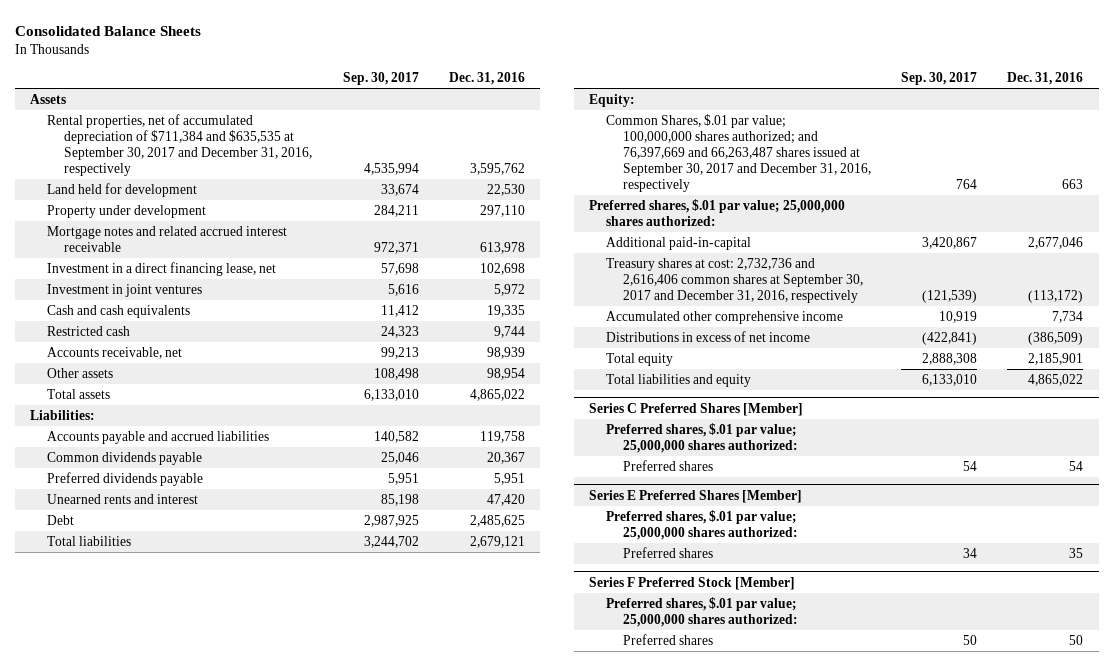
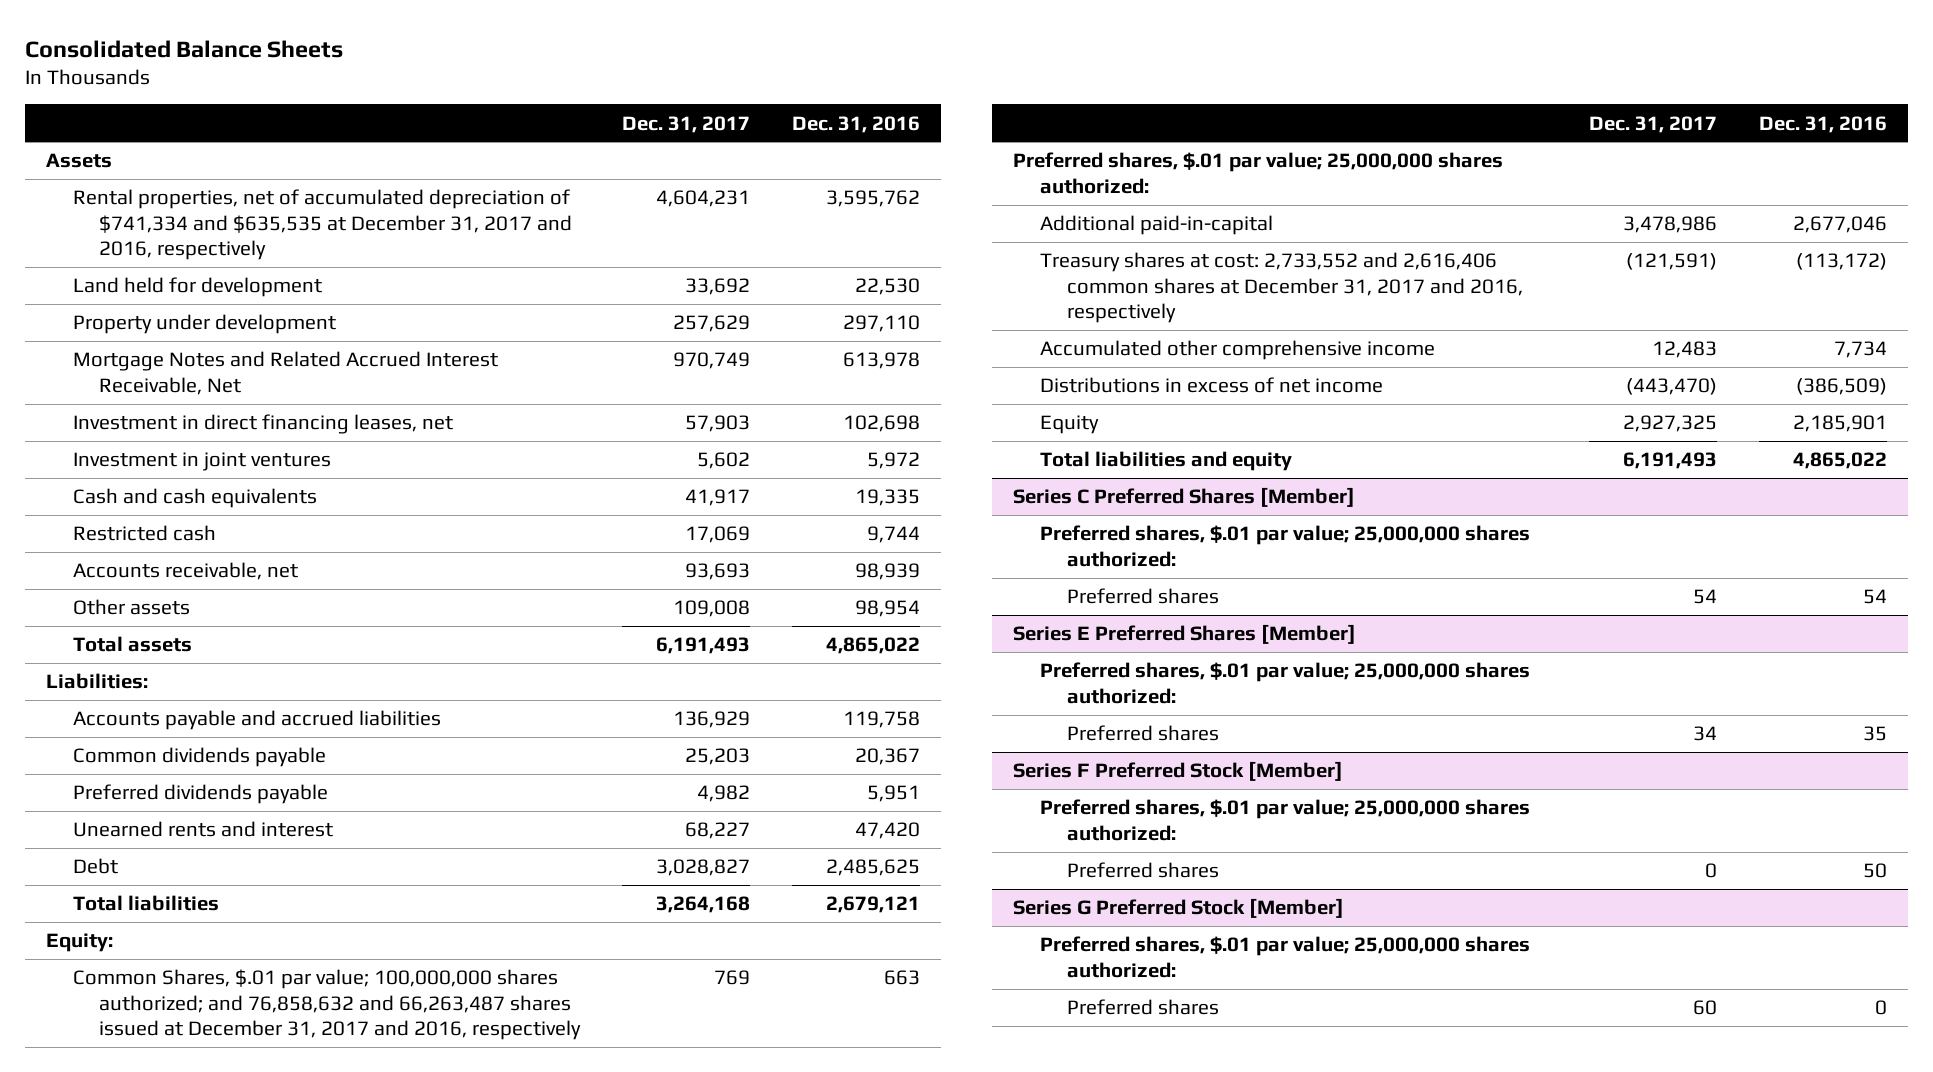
- | Sep. 30, 2017 | Dec. 31, 2016
+ | Dec. 31, 2017 | Dec. 31, 2016
- Rental properties, net of accumulated depreciation of $711,384 and $635,535 at September 30, 2017 and December 31, 2016, respectively | 4,535,994 | 3,595,762
+ Rental properties, net of accumulated depreciation of $741,334 and $635,535 at December 31, 2017 and 2016, respectively | 4,604,231 | 3,595,762
- Mortgage notes and related accrued interest receivable | 972,371 | 613,978
- Investment in a direct financing lease, net | 57,698 | 102,698
+ Mortgage Notes and Related Accrued Interest Receivable, Net | 970,749 | 613,978
+ Investment in direct financing leases, net | 57,903 | 102,698
- Common Shares, $.01 par value; 100,000,000 shares authorized; and 76,397,669 and 66,263,487 shares issued at September 30, 2017 and December 31, 2016, respectively | 764 | 663
+ Common Shares, $.01 par value; 100,000,000 shares authorized; and 76,858,632 and 66,263,487 shares issued at December 31, 2017 and 2016, respectively | 769 | 663
- Treasury shares at cost: 2,732,736 and 2,616,406 common shares at September 30, 2017 and December 31, 2016, respectively | (121,539) | (113,172)
+ Treasury shares at cost: 2,733,552 and 2,616,406 common shares at December 31, 2017 and 2016, respectively | (121,591) | (113,172)
- Total equity | 2,888,308 | 2,185,901
+ Equity | 2,927,325 | 2,185,901
+ Series G Preferred Stock [Member]
+ Preferred shares, $.01 par value; 25,000,000 shares authorized:
+ Preferred shares | 60 | 0

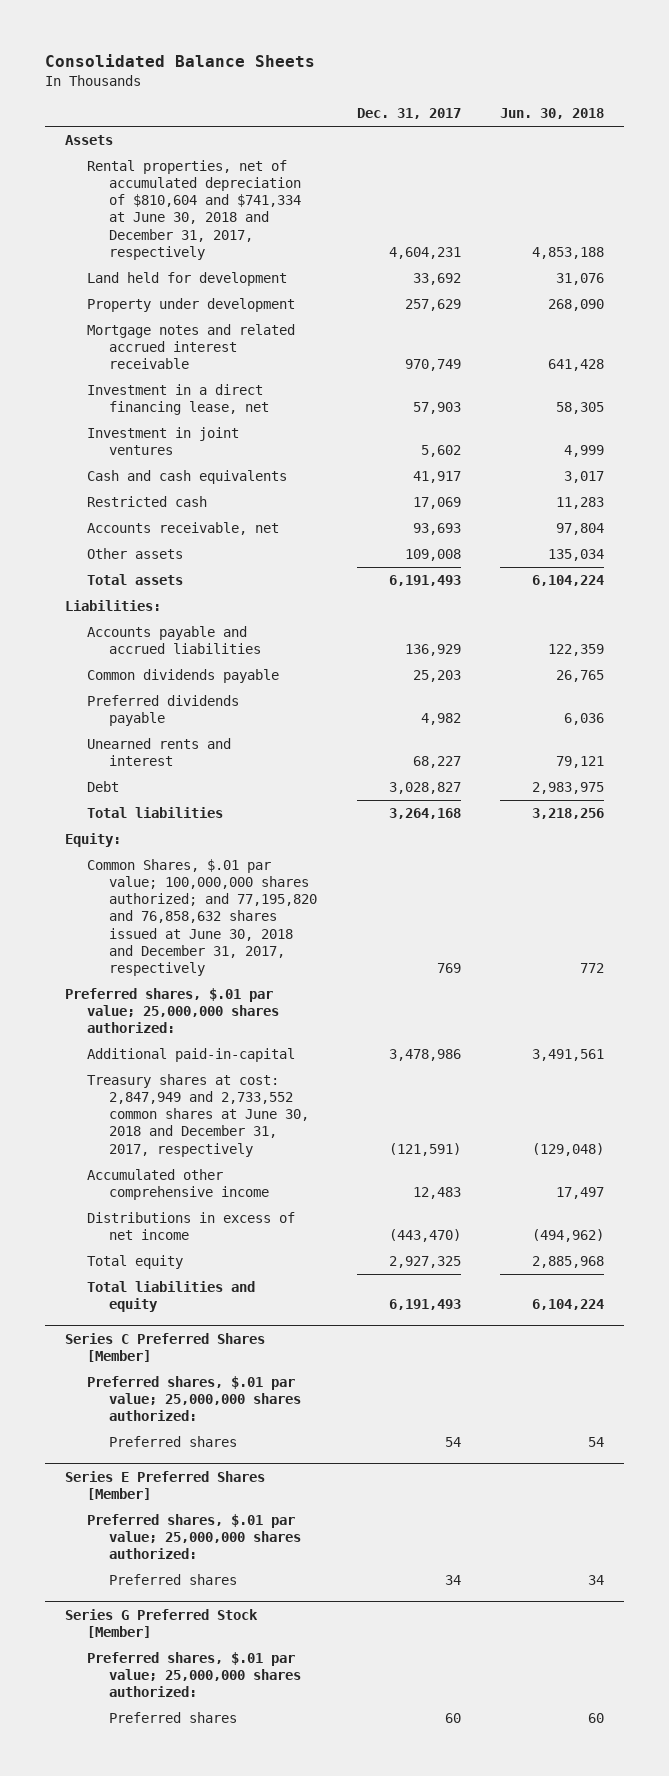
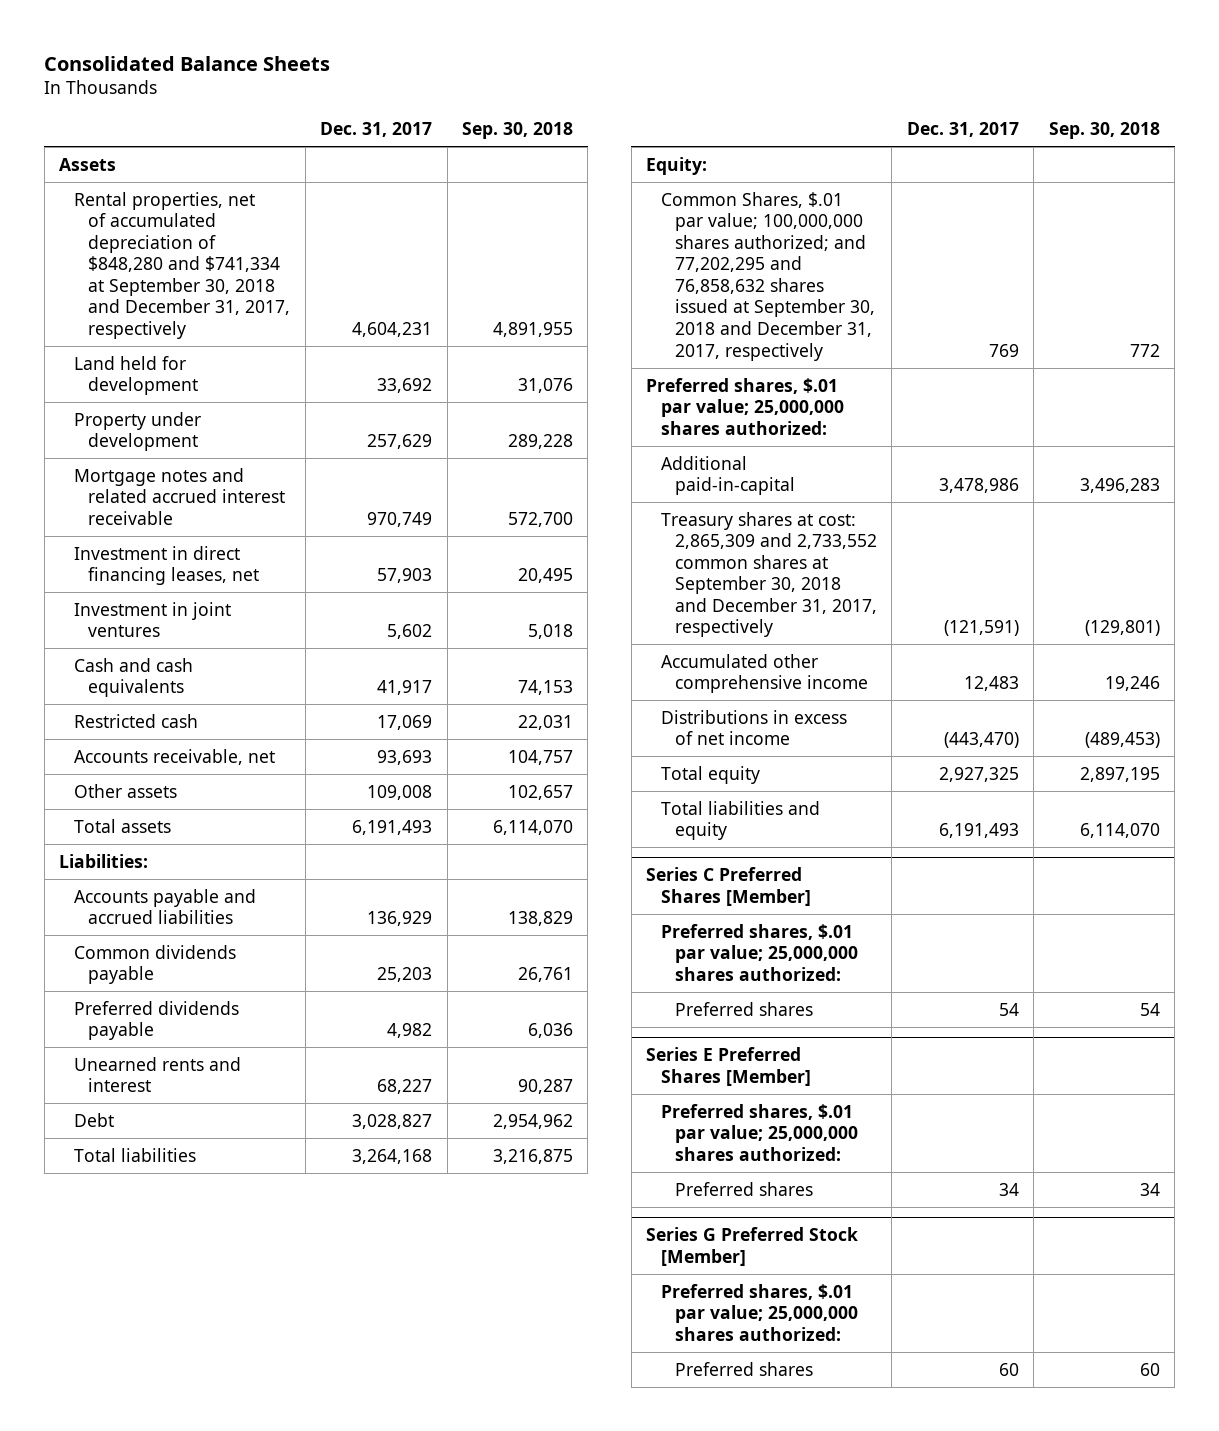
- | Dec. 31, 2017 | Jun. 30, 2018
+ | Dec. 31, 2017 | Sep. 30, 2018
- Rental properties, net of accumulated depreciation of $810,604 and $741,334 at June 30, 2018 and December 31, 2017, respectively | 4,604,231 | 4,853,188
+ Rental properties, net of accumulated depreciation of $848,280 and $741,334 at September 30, 2018 and December 31, 2017, respectively | 4,604,231 | 4,891,955
- Investment in a direct financing lease, net | 57,903 | 58,305
+ Investment in direct financing leases, net | 57,903 | 20,495
- Common Shares, $.01 par value; 100,000,000 shares authorized; and 77,195,820 and 76,858,632 shares issued at June 30, 2018 and December 31, 2017, respectively | 769 | 772
+ Common Shares, $.01 par value; 100,000,000 shares authorized; and 77,202,295 and 76,858,632 shares issued at September 30, 2018 and December 31, 2017, respectively | 769 | 772
- Treasury shares at cost: 2,847,949 and 2,733,552 common shares at June 30, 2018 and December 31, 2017, respectively | (121,591) | (129,048)
+ Treasury shares at cost: 2,865,309 and 2,733,552 common shares at September 30, 2018 and December 31, 2017, respectively | (121,591) | (129,801)

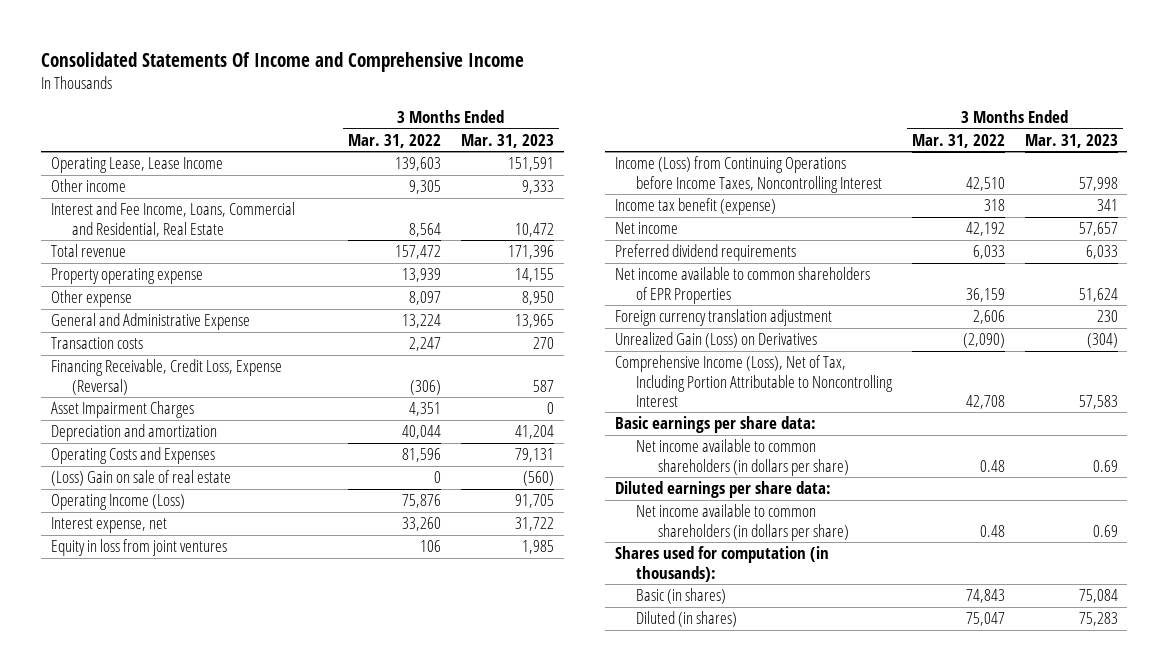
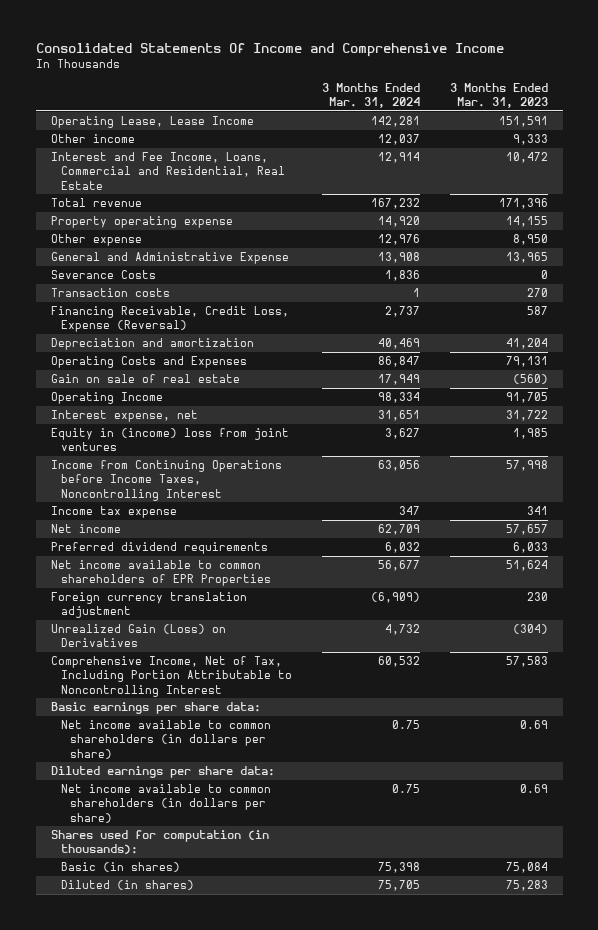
- | 3 Months Ended Mar. 31, 2022 | 3 Months Ended Mar. 31, 2023
+ | 3 Months Ended Mar. 31, 2024 | 3 Months Ended Mar. 31, 2023
+ Severance Costs | 1,836 | 0
- Asset Impairment Charges | 4,351 | 0
- (Loss) Gain on sale of real estate | 0 | (560)
- Operating Income (Loss) | 75,876 | 91,705
+ Gain on sale of real estate | 17,949 | (560)
+ Operating Income | 98,334 | 91,705
- Equity in loss from joint ventures | 106 | 1,985
- Income (Loss) from Continuing Operations before Income Taxes, Noncontrolling Interest | 42,510 | 57,998
- Income tax benefit (expense) | 318 | 341
+ Equity in (income) loss from joint ventures | 3,627 | 1,985
+ Income from Continuing Operations before Income Taxes, Noncontrolling Interest | 63,056 | 57,998
+ Income tax expense | 347 | 341
- Comprehensive Income (Loss), Net of Tax, Including Portion Attributable to Noncontrolling Interest | 42,708 | 57,583
+ Comprehensive Income, Net of Tax, Including Portion Attributable to Noncontrolling Interest | 60,532 | 57,583

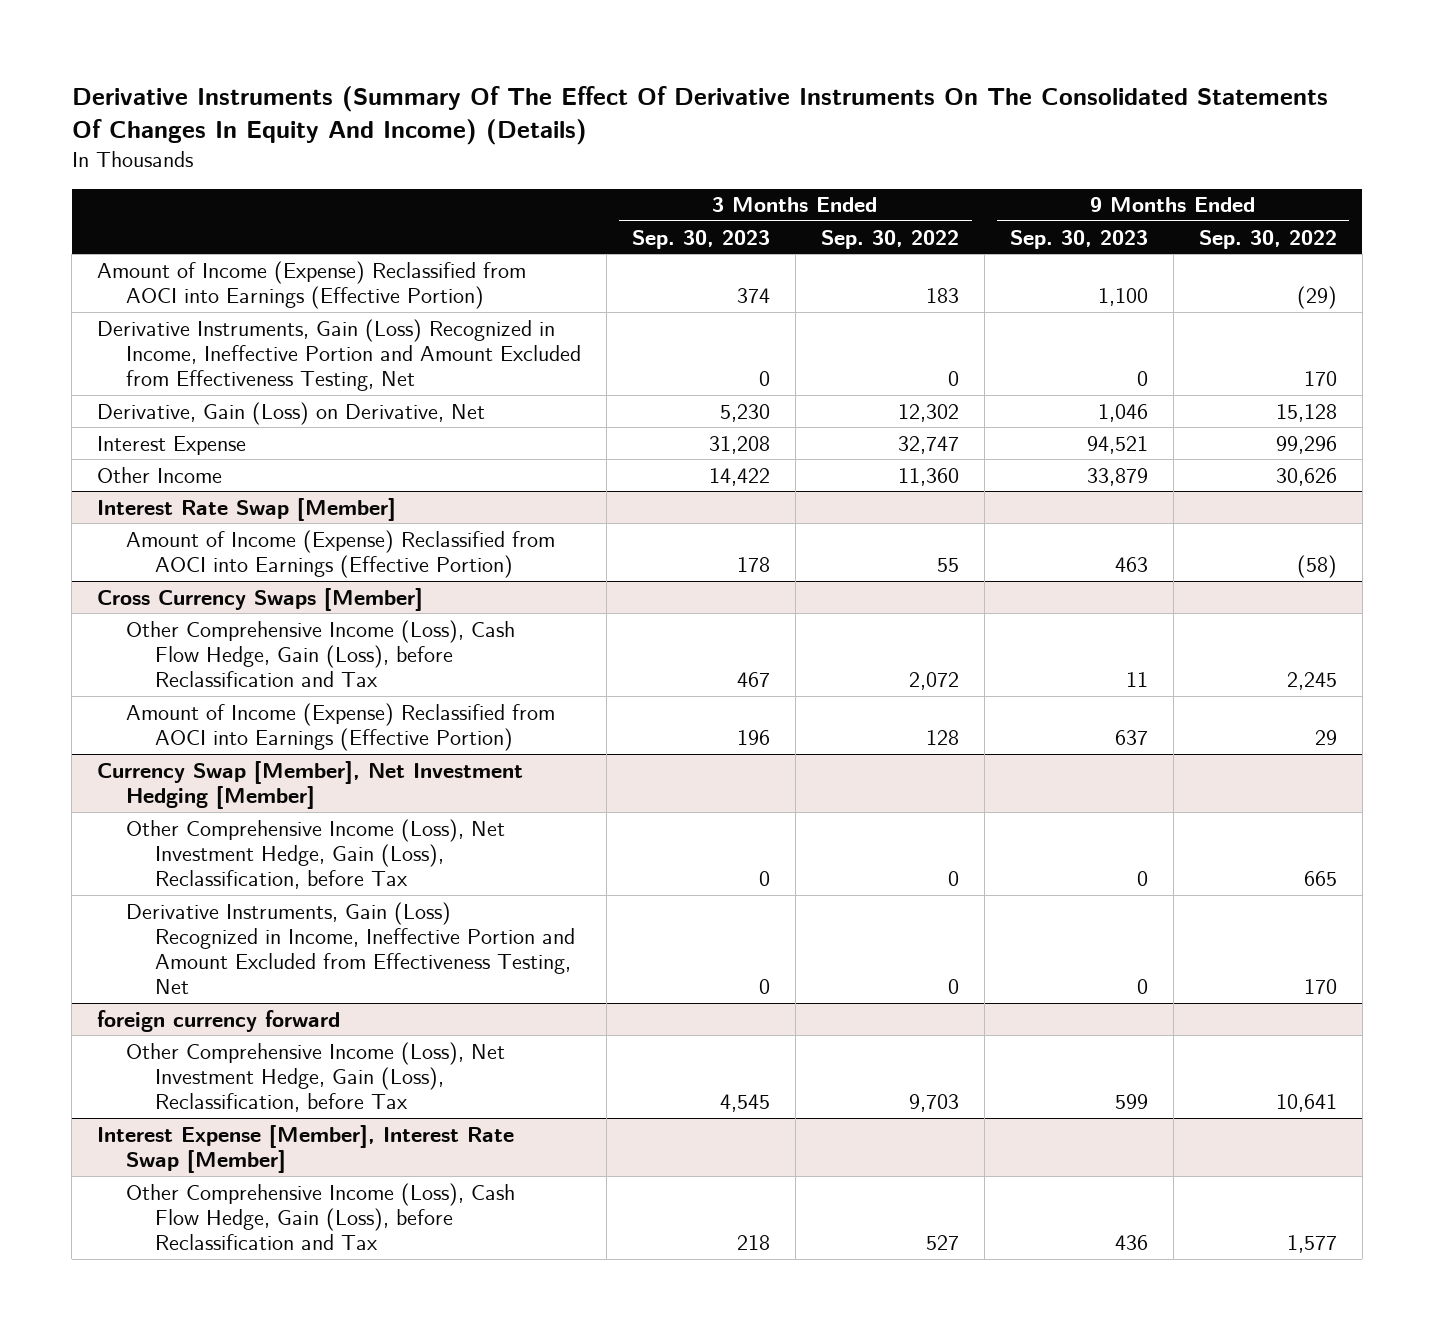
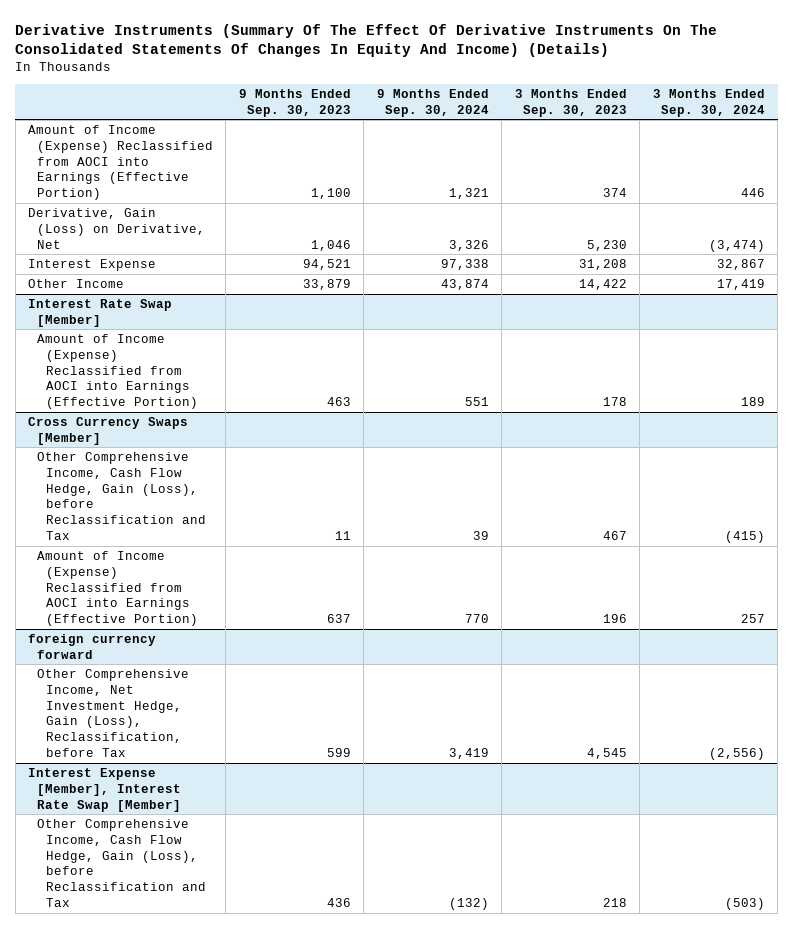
- | 3 Months Ended Sep. 30, 2023 | 3 Months Ended Sep. 30, 2022 | 9 Months Ended Sep. 30, 2023 | 9 Months Ended Sep. 30, 2022
+ | 9 Months Ended Sep. 30, 2023 | 9 Months Ended Sep. 30, 2024 | 3 Months Ended Sep. 30, 2023 | 3 Months Ended Sep. 30, 2024
- Derivative Instruments, Gain (Loss) Recognized in Income, Ineffective Portion and Amount Excluded from Effectiveness Testing, Net | 0 | 0 | 0 | 170
@ Cross Currency Swaps [Member]
- Other Comprehensive Income (Loss), Cash Flow Hedge, Gain (Loss), before Reclassification and Tax | 467 | 2,072 | 11 | 2,245
+ Other Comprehensive Income, Cash Flow Hedge, Gain (Loss), before Reclassification and Tax | 11 | 39 | 467 | (415)
- Currency Swap [Member], Net Investment Hedging [Member]
- Other Comprehensive Income (Loss), Net Investment Hedge, Gain (Loss), Reclassification, before Tax | 0 | 0 | 0 | 665
- Derivative Instruments, Gain (Loss) Recognized in Income, Ineffective Portion and Amount Excluded from Effectiveness Testing, Net | 0 | 0 | 0 | 170
@ foreign currency forward
- Other Comprehensive Income (Loss), Net Investment Hedge, Gain (Loss), Reclassification, before Tax | 4,545 | 9,703 | 599 | 10,641
+ Other Comprehensive Income, Net Investment Hedge, Gain (Loss), Reclassification, before Tax | 599 | 3,419 | 4,545 | (2,556)
@ Interest Expense [Member], Interest Rate Swap [Member]
- Other Comprehensive Income (Loss), Cash Flow Hedge, Gain (Loss), before Reclassification and Tax | 218 | 527 | 436 | 1,577
+ Other Comprehensive Income, Cash Flow Hedge, Gain (Loss), before Reclassification and Tax | 436 | (132) | 218 | (503)

